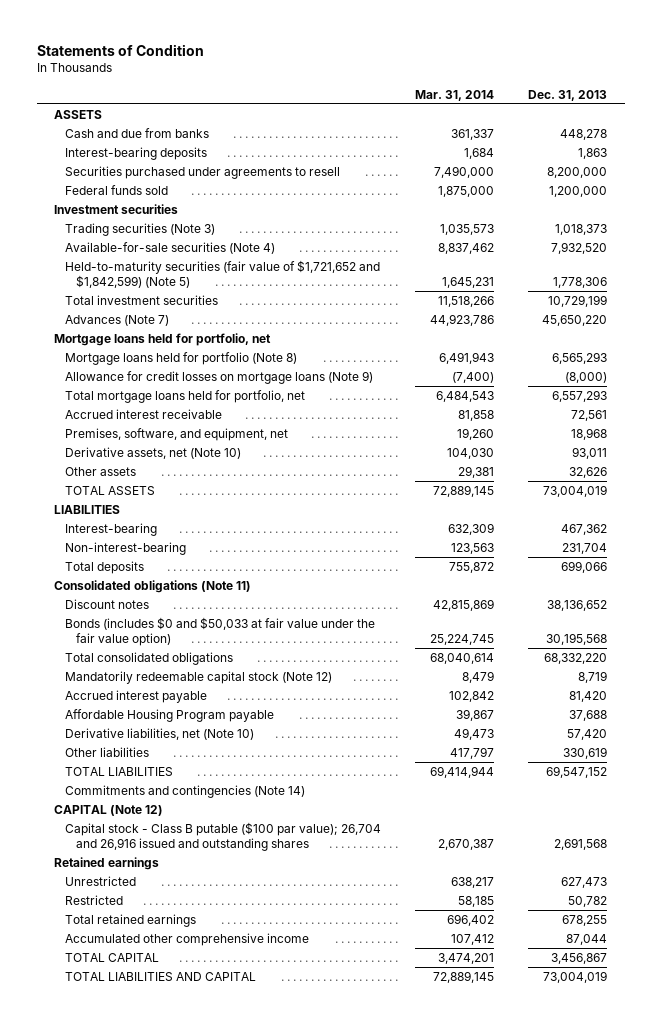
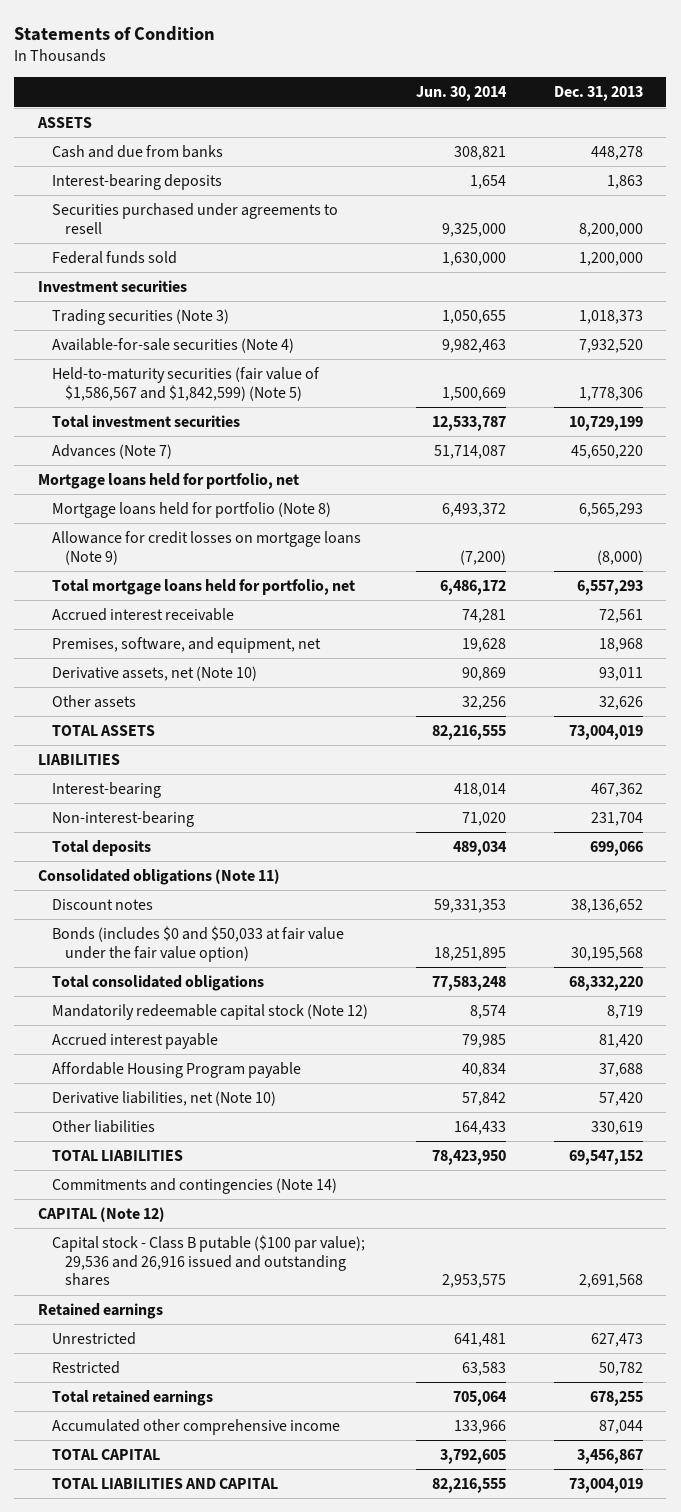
- | Mar. 31, 2014 | Dec. 31, 2013
+ | Jun. 30, 2014 | Dec. 31, 2013
- Held-to-maturity securities (fair value of $1,721,652 and $1,842,599) (Note 5) | 1,645,231 | 1,778,306
+ Held-to-maturity securities (fair value of $1,586,567 and $1,842,599) (Note 5) | 1,500,669 | 1,778,306
- Capital stock - Class B putable ($100 par value); 26,704 and 26,916 issued and outstanding shares | 2,670,387 | 2,691,568
+ Capital stock - Class B putable ($100 par value); 29,536 and 26,916 issued and outstanding shares | 2,953,575 | 2,691,568

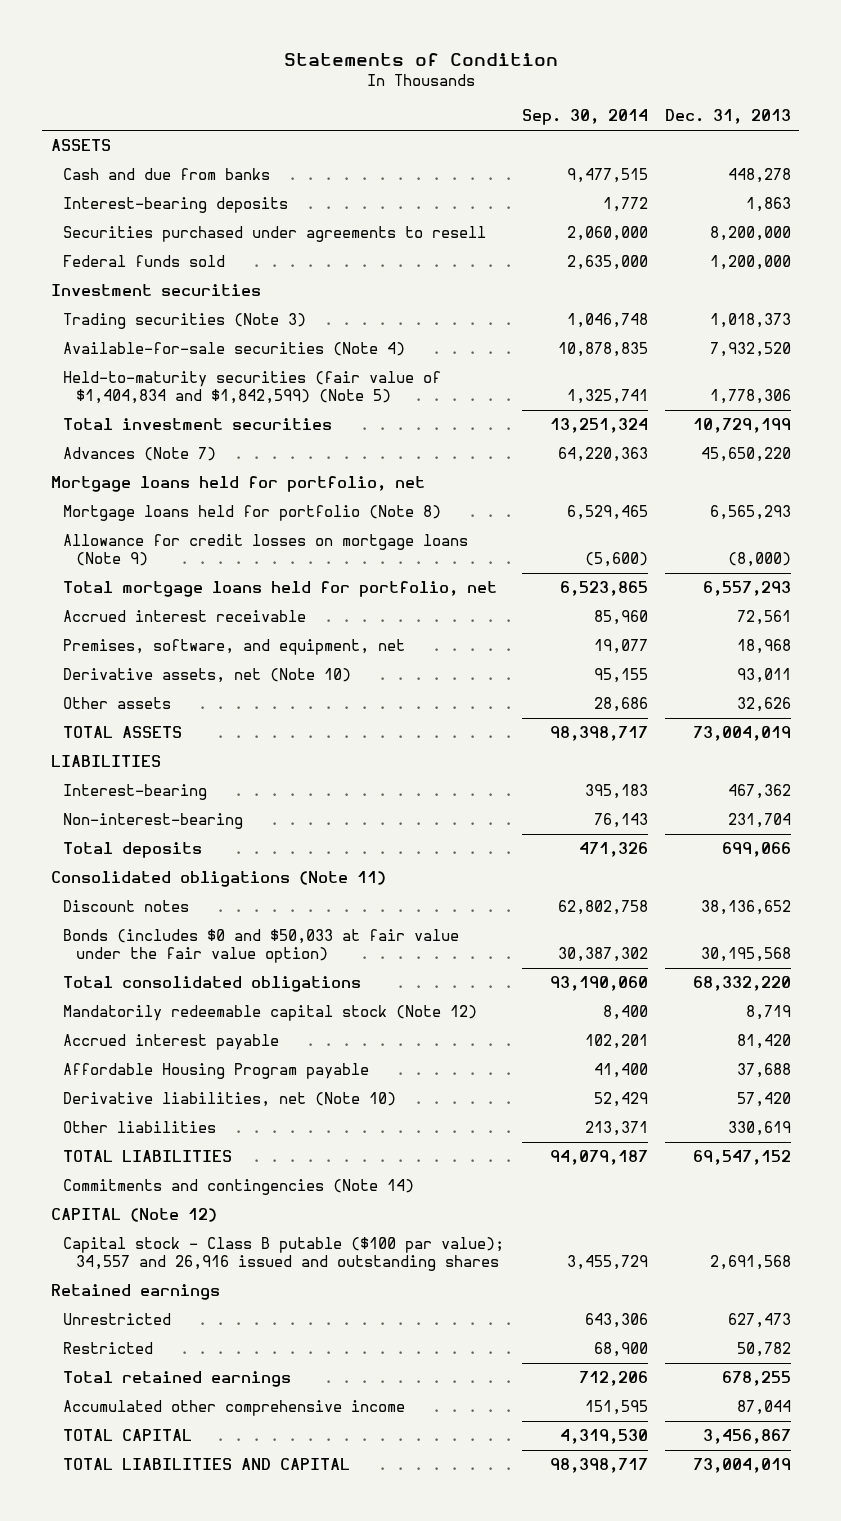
- | Jun. 30, 2014 | Dec. 31, 2013
+ | Sep. 30, 2014 | Dec. 31, 2013
- Held-to-maturity securities (fair value of $1,586,567 and $1,842,599) (Note 5) | 1,500,669 | 1,778,306
+ Held-to-maturity securities (fair value of $1,404,834 and $1,842,599) (Note 5) | 1,325,741 | 1,778,306
- Capital stock - Class B putable ($100 par value); 29,536 and 26,916 issued and outstanding shares | 2,953,575 | 2,691,568
+ Capital stock - Class B putable ($100 par value); 34,557 and 26,916 issued and outstanding shares | 3,455,729 | 2,691,568

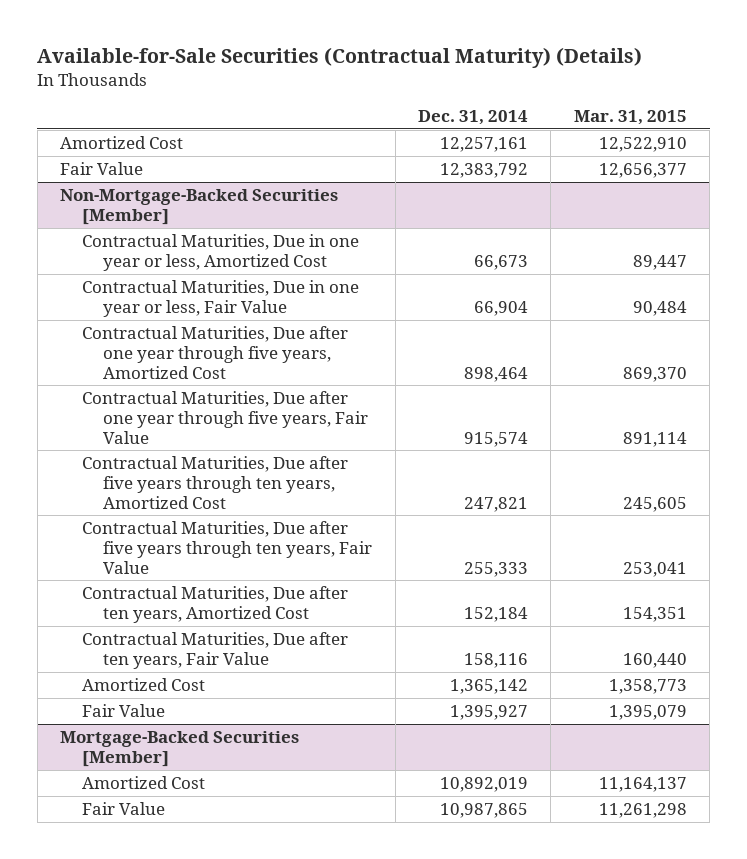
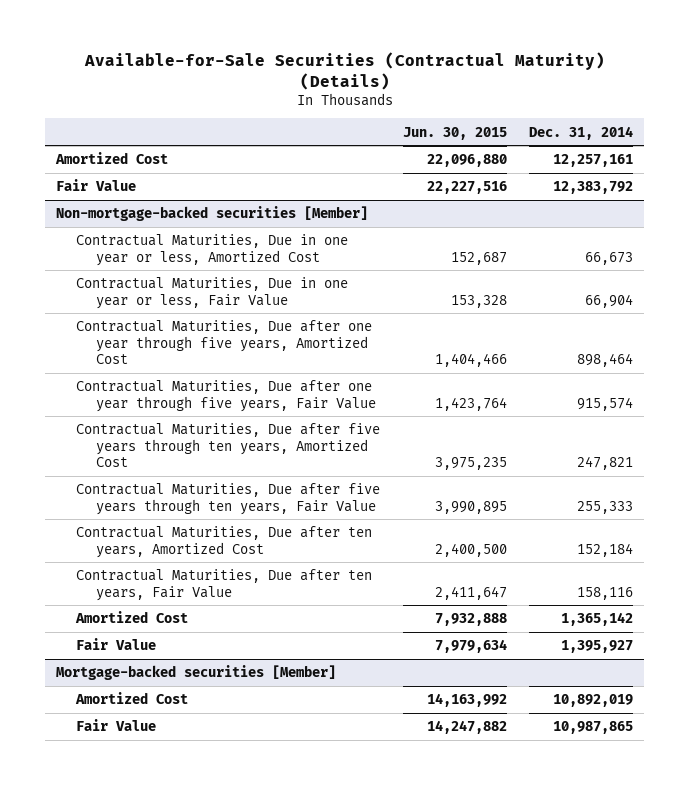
- | Dec. 31, 2014 | Mar. 31, 2015
+ | Jun. 30, 2015 | Dec. 31, 2014
- Non-Mortgage-Backed Securities [Member]
+ Non-mortgage-backed securities [Member]
- Mortgage-Backed Securities [Member]
+ Mortgage-backed securities [Member]

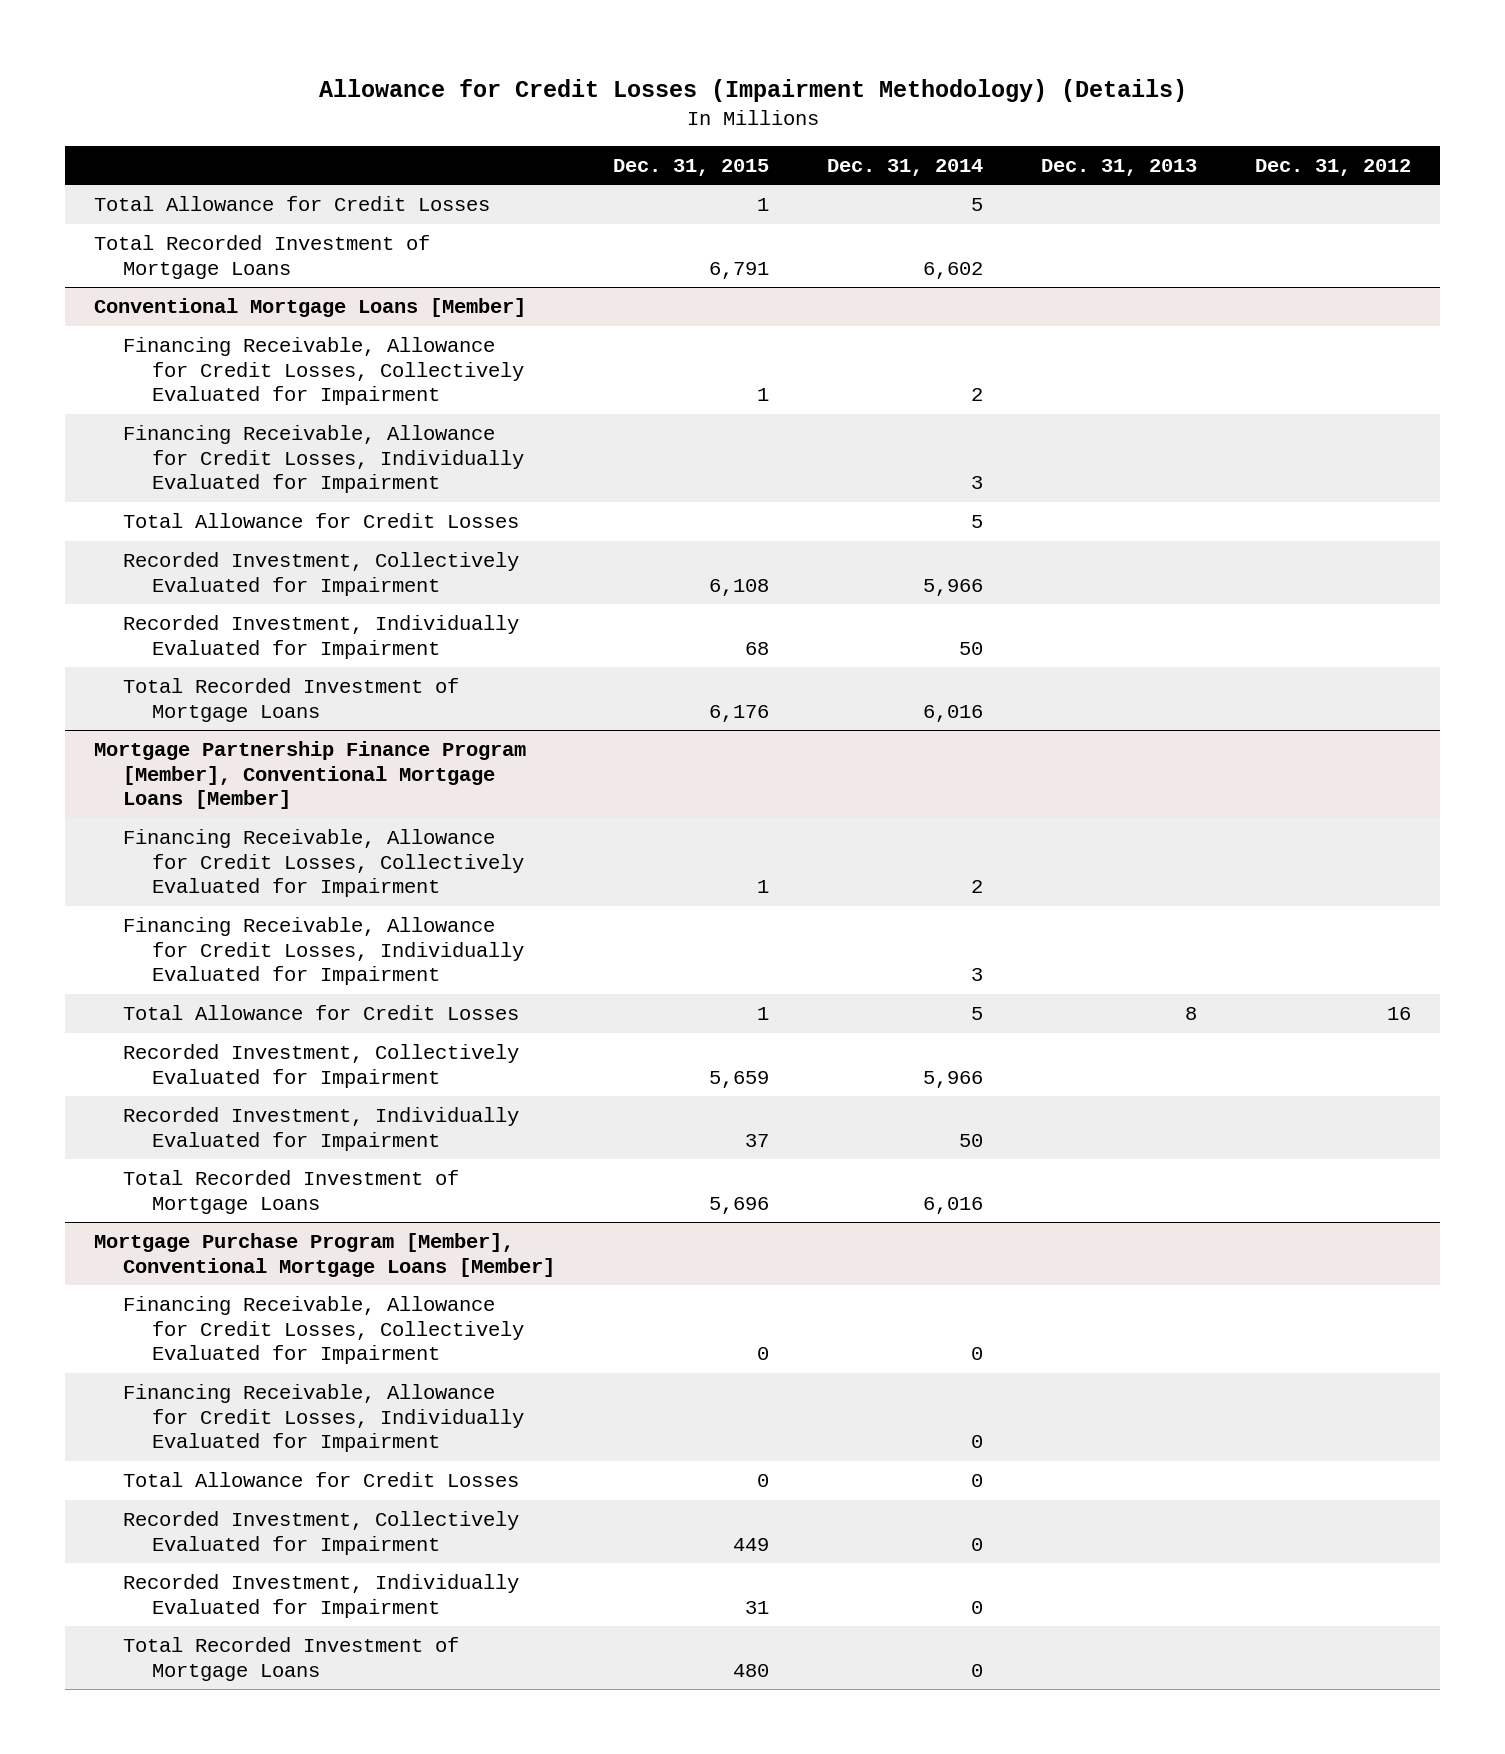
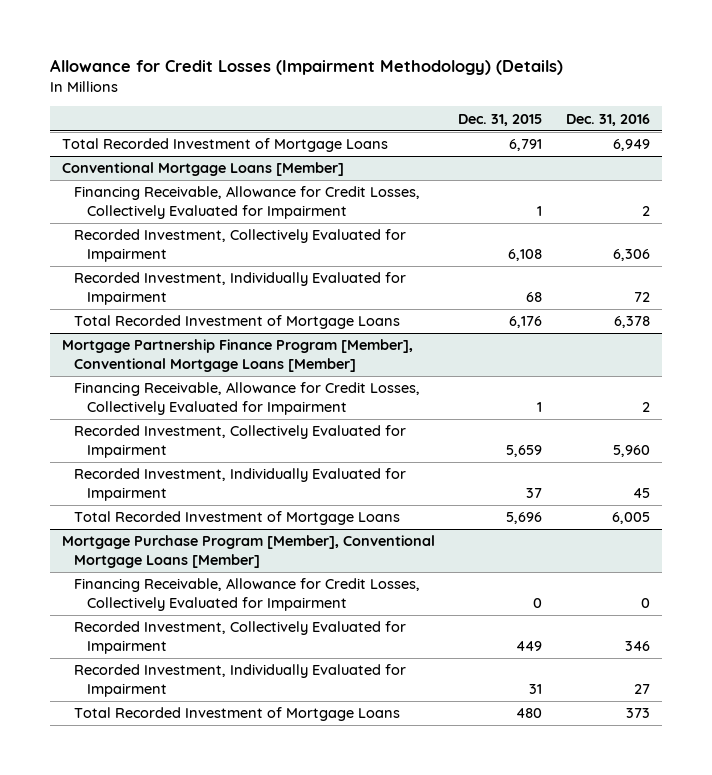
- | Dec. 31, 2015 | Dec. 31, 2014 | Dec. 31, 2013 | Dec. 31, 2012
+ | Dec. 31, 2015 | Dec. 31, 2016
- Total Allowance for Credit Losses | 1 | 5 | |
@ Conventional Mortgage Loans [Member]
- Financing Receivable, Allowance for Credit Losses, Individually Evaluated for Impairment | | 3 | |
- Total Allowance for Credit Losses | | 5 | |
@ Mortgage Partnership Finance Program [Member], Conventional Mortgage Loans [Member]
- Financing Receivable, Allowance for Credit Losses, Individually Evaluated for Impairment | | 3 | |
- Total Allowance for Credit Losses | 1 | 5 | 8 | 16
@ Mortgage Purchase Program [Member], Conventional Mortgage Loans [Member]
- Financing Receivable, Allowance for Credit Losses, Individually Evaluated for Impairment | | 0 | |
- Total Allowance for Credit Losses | 0 | 0 | |

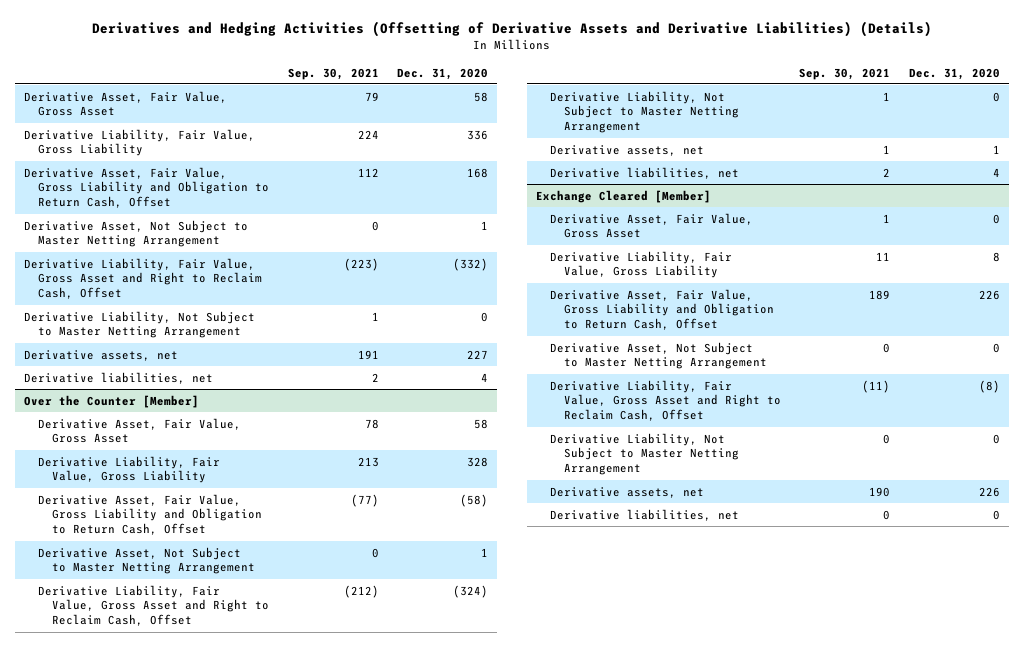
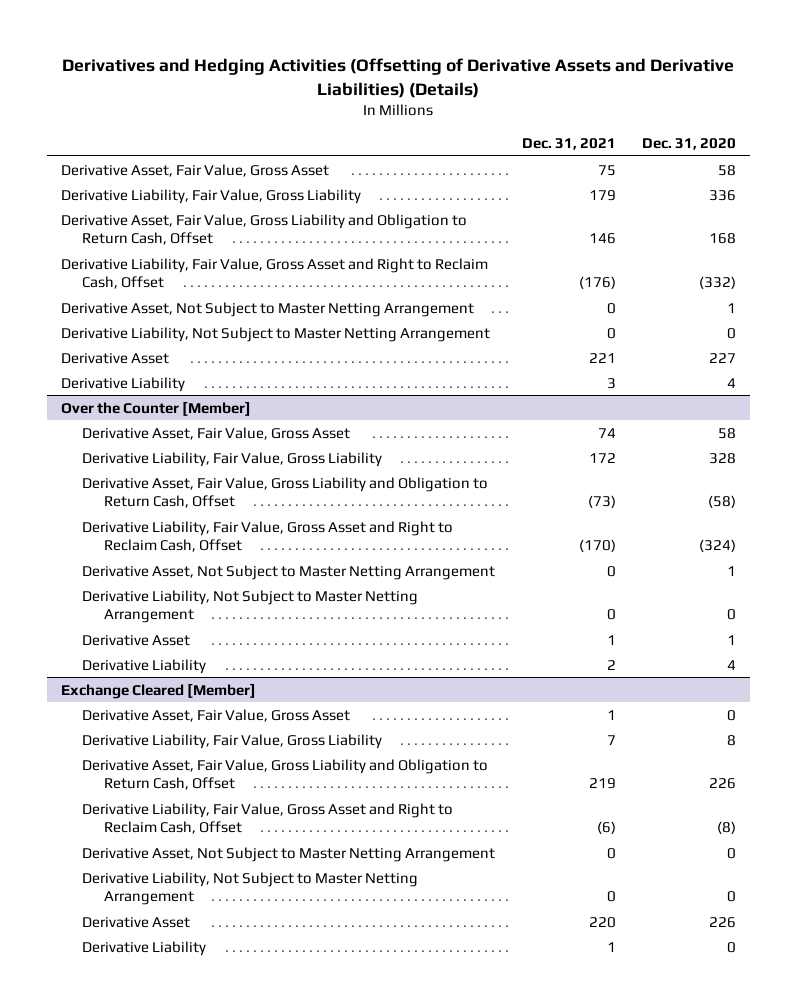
- | Sep. 30, 2021 | Dec. 31, 2020
+ | Dec. 31, 2021 | Dec. 31, 2020
moved down: Derivative Asset, Not Subject to Master Netting Arrangement | 0 | 1
- Derivative assets, net | 191 | 227
- Derivative liabilities, net | 2 | 4
+ Derivative Asset | 221 | 227
+ Derivative Liability | 3 | 4
@ Over the Counter [Member]
moved down: Derivative Asset, Not Subject to Master Netting Arrangement | 0 | 1
- Derivative assets, net | 1 | 1
- Derivative liabilities, net | 2 | 4
+ Derivative Asset | 1 | 1
+ Derivative Liability | 2 | 4
@ Exchange Cleared [Member]
moved down: Derivative Asset, Not Subject to Master Netting Arrangement | 0 | 0
- Derivative assets, net | 190 | 226
- Derivative liabilities, net | 0 | 0
+ Derivative Asset | 220 | 226
+ Derivative Liability | 1 | 0

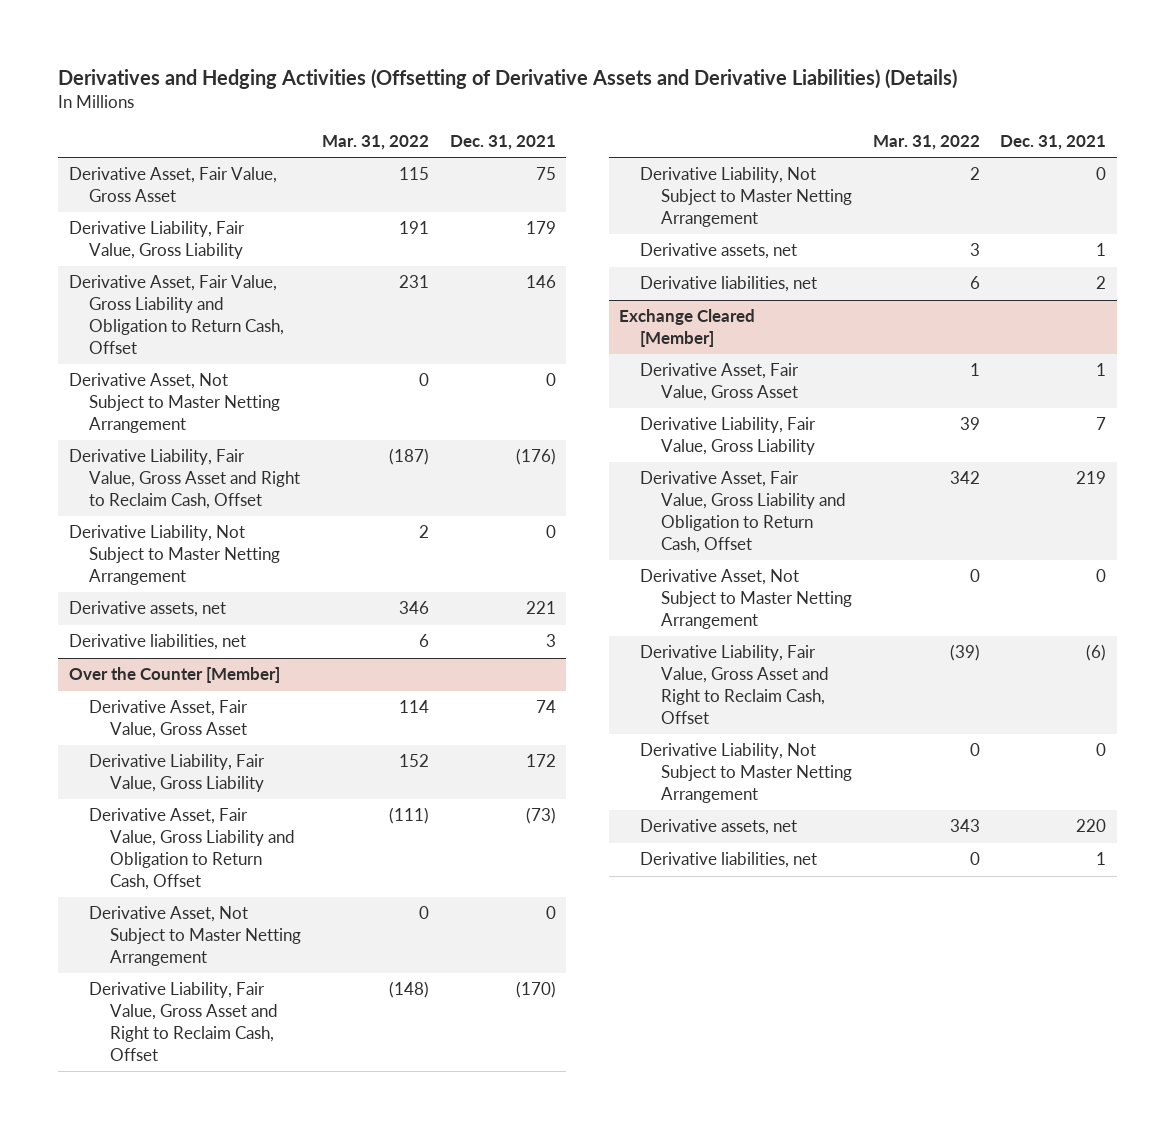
- | Dec. 31, 2021 | Dec. 31, 2020
+ | Mar. 31, 2022 | Dec. 31, 2021
moved down: Derivative Liability, Fair Value, Gross Asset and Right to Reclaim Cash, Offset | (187) | (176)
- Derivative Asset | 221 | 227
- Derivative Liability | 3 | 4
+ Derivative assets, net | 346 | 221
+ Derivative liabilities, net | 6 | 3
@ Over the Counter [Member]
moved down: Derivative Liability, Fair Value, Gross Asset and Right to Reclaim Cash, Offset | (148) | (170)
- Derivative Asset | 1 | 1
- Derivative Liability | 2 | 4
+ Derivative assets, net | 3 | 1
+ Derivative liabilities, net | 6 | 2
@ Exchange Cleared [Member]
moved down: Derivative Liability, Fair Value, Gross Asset and Right to Reclaim Cash, Offset | (39) | (6)
- Derivative Asset | 220 | 226
- Derivative Liability | 1 | 0
+ Derivative assets, net | 343 | 220
+ Derivative liabilities, net | 0 | 1

